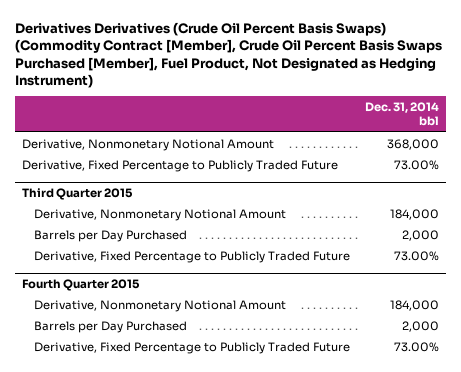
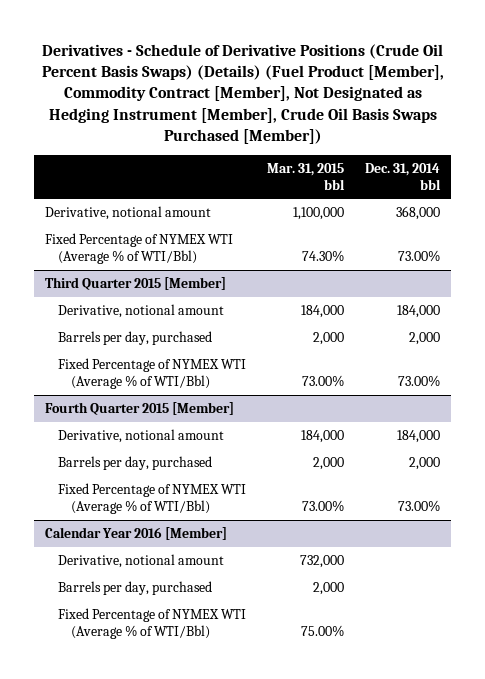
- Derivatives Derivatives (Crude Oil Percent Basis Swaps) (Commodity Contract [Member], Crude Oil Percent Basis Swaps Purchased [Member], Fuel Product, Not Designated as Hedging Instrument)
+ Derivatives - Schedule of Derivative Positions (Crude Oil Percent Basis Swaps) (Details) (Fuel Product [Member], Commodity Contract [Member], Not Designated as Hedging Instrument [Member], Crude Oil Basis Swaps Purchased [Member])
- | Dec. 31, 2014 bbl
+ | Mar. 31, 2015 bbl | Dec. 31, 2014 bbl
- Derivative, Nonmonetary Notional Amount | 368,000
- Derivative, Fixed Percentage to Publicly Traded Future | 73.00%
- Third Quarter 2015
- Derivative, Nonmonetary Notional Amount | 184,000
- Barrels per Day Purchased | 2,000
- Derivative, Fixed Percentage to Publicly Traded Future | 73.00%
- Fourth Quarter 2015
- Derivative, Nonmonetary Notional Amount | 184,000
- Barrels per Day Purchased | 2,000
- Derivative, Fixed Percentage to Publicly Traded Future | 73.00%
+ Derivative, notional amount | 1,100,000 | 368,000
+ Fixed Percentage of NYMEX WTI (Average % of WTI/Bbl) | 74.30% | 73.00%
+ Third Quarter 2015 [Member]
+ Derivative, notional amount | 184,000 | 184,000
+ Barrels per day, purchased | 2,000 | 2,000
+ Fixed Percentage of NYMEX WTI (Average % of WTI/Bbl) | 73.00% | 73.00%
+ Fourth Quarter 2015 [Member]
+ Derivative, notional amount | 184,000 | 184,000
+ Barrels per day, purchased | 2,000 | 2,000
+ Fixed Percentage of NYMEX WTI (Average % of WTI/Bbl) | 73.00% | 73.00%
+ Calendar Year 2016 [Member]
+ Derivative, notional amount | 732,000 |
+ Barrels per day, purchased | 2,000 |
+ Fixed Percentage of NYMEX WTI (Average % of WTI/Bbl) | 75.00% |

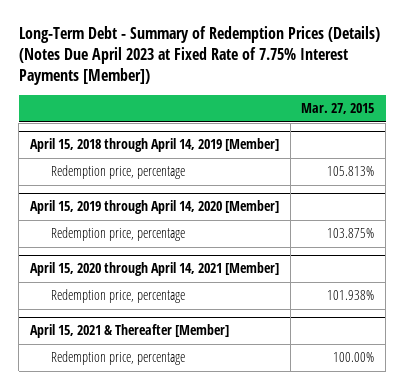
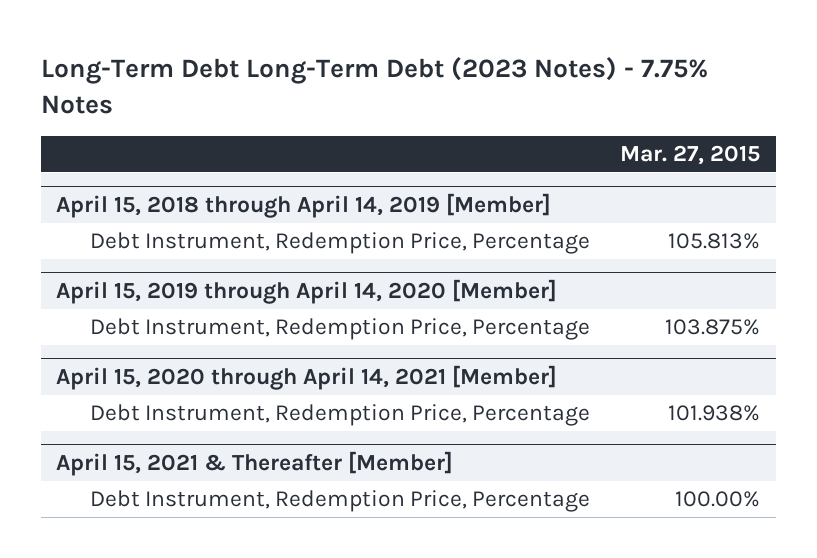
- Long-Term Debt - Summary of Redemption Prices (Details) (Notes Due April 2023 at Fixed Rate of 7.75% Interest Payments [Member])
+ Long-Term Debt Long-Term Debt (2023 Notes) - 7.75% Notes
@ April 15, 2018 through April 14, 2019 [Member]
- Redemption price, percentage | 105.813%
+ Debt Instrument, Redemption Price, Percentage | 105.813%
@ April 15, 2019 through April 14, 2020 [Member]
- Redemption price, percentage | 103.875%
+ Debt Instrument, Redemption Price, Percentage | 103.875%
@ April 15, 2020 through April 14, 2021 [Member]
- Redemption price, percentage | 101.938%
+ Debt Instrument, Redemption Price, Percentage | 101.938%
@ April 15, 2021 & Thereafter [Member]
- Redemption price, percentage | 100.00%
+ Debt Instrument, Redemption Price, Percentage | 100.00%

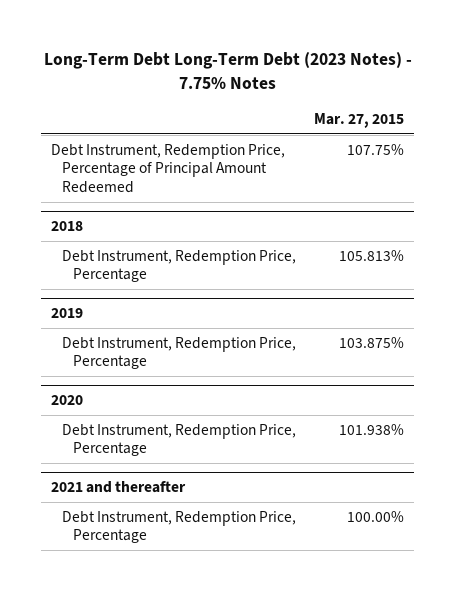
- April 15, 2018 through April 14, 2019 [Member]
+ Debt Instrument, Redemption Price, Percentage of Principal Amount Redeemed | 107.75%
+ 2018
- April 15, 2019 through April 14, 2020 [Member]
+ 2019
- April 15, 2020 through April 14, 2021 [Member]
+ 2020
- April 15, 2021 & Thereafter [Member]
+ 2021 and thereafter

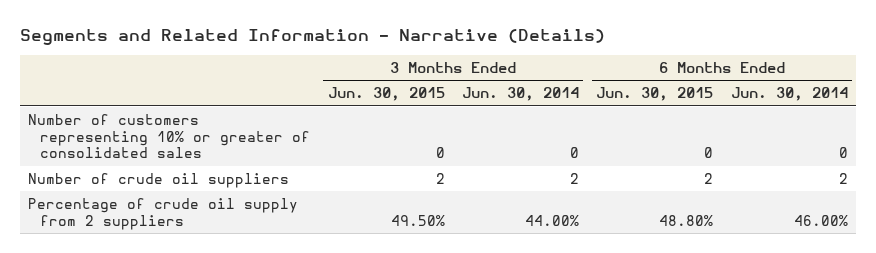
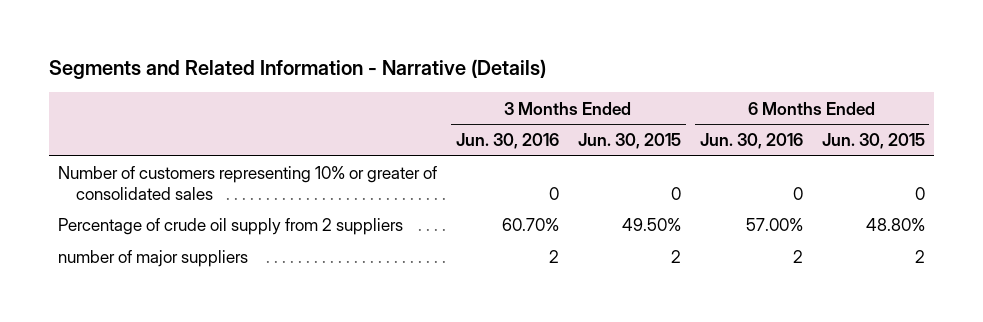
- | 3 Months Ended Jun. 30, 2015 | 3 Months Ended Jun. 30, 2014 | 6 Months Ended Jun. 30, 2015 | 6 Months Ended Jun. 30, 2014
+ | 3 Months Ended Jun. 30, 2016 | 3 Months Ended Jun. 30, 2015 | 6 Months Ended Jun. 30, 2016 | 6 Months Ended Jun. 30, 2015
- Number of crude oil suppliers | 2 | 2 | 2 | 2
+ number of major suppliers | 2 | 2 | 2 | 2

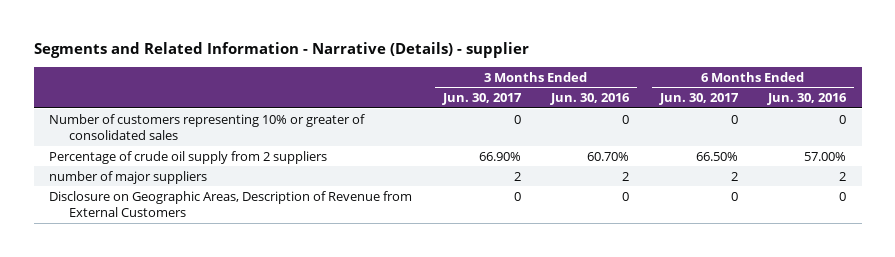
- Segments and Related Information - Narrative (Details)
+ Segments and Related Information - Narrative (Details) - supplier
- | 3 Months Ended Jun. 30, 2016 | 3 Months Ended Jun. 30, 2015 | 6 Months Ended Jun. 30, 2016 | 6 Months Ended Jun. 30, 2015
+ | 3 Months Ended Jun. 30, 2017 | 3 Months Ended Jun. 30, 2016 | 6 Months Ended Jun. 30, 2017 | 6 Months Ended Jun. 30, 2016
+ Disclosure on Geographic Areas, Description of Revenue from External Customers | 0 | 0 | 0 | 0

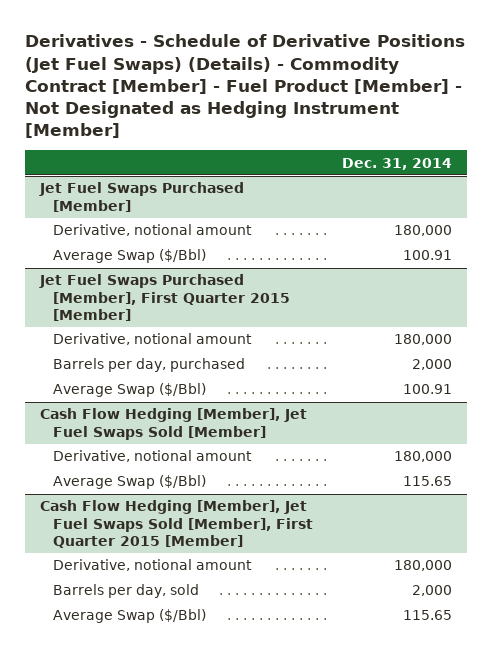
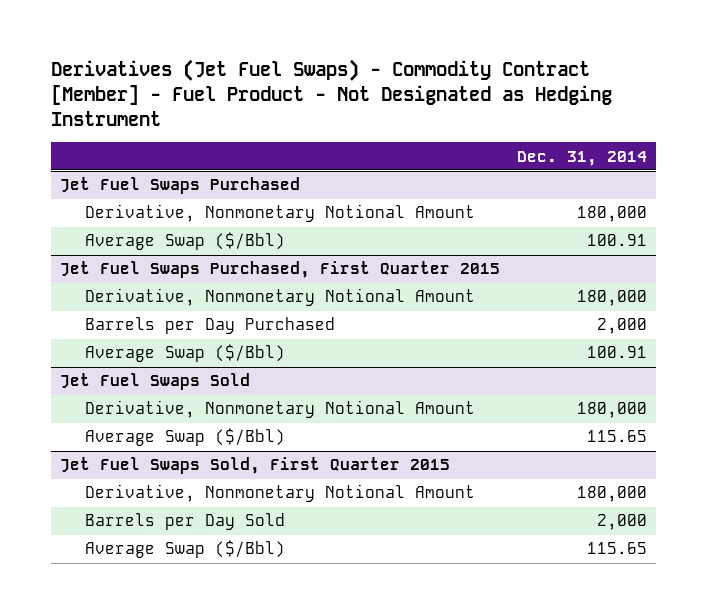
- Derivatives - Schedule of Derivative Positions (Jet Fuel Swaps) (Details) - Commodity Contract [Member] - Fuel Product [Member] - Not Designated as Hedging Instrument [Member]
+ Derivatives (Jet Fuel Swaps) - Commodity Contract [Member] - Fuel Product - Not Designated as Hedging Instrument
- Jet Fuel Swaps Purchased [Member]
- Derivative, notional amount | 180,000
+ Jet Fuel Swaps Purchased
+ Derivative, Nonmonetary Notional Amount | 180,000
- Jet Fuel Swaps Purchased [Member], First Quarter 2015 [Member]
- Derivative, notional amount | 180,000
- Barrels per day, purchased | 2,000
+ Jet Fuel Swaps Purchased, First Quarter 2015
+ Derivative, Nonmonetary Notional Amount | 180,000
+ Barrels per Day Purchased | 2,000
- Cash Flow Hedging [Member], Jet Fuel Swaps Sold [Member]
- Derivative, notional amount | 180,000
+ Jet Fuel Swaps Sold
+ Derivative, Nonmonetary Notional Amount | 180,000
- Cash Flow Hedging [Member], Jet Fuel Swaps Sold [Member], First Quarter 2015 [Member]
- Derivative, notional amount | 180,000
- Barrels per day, sold | 2,000
+ Jet Fuel Swaps Sold, First Quarter 2015
+ Derivative, Nonmonetary Notional Amount | 180,000
+ Barrels per Day Sold | 2,000

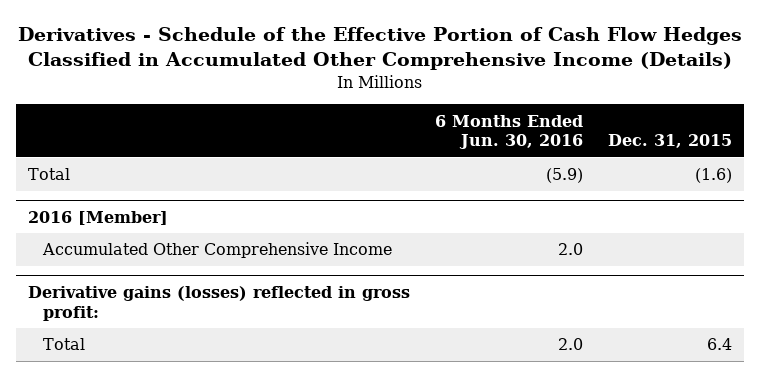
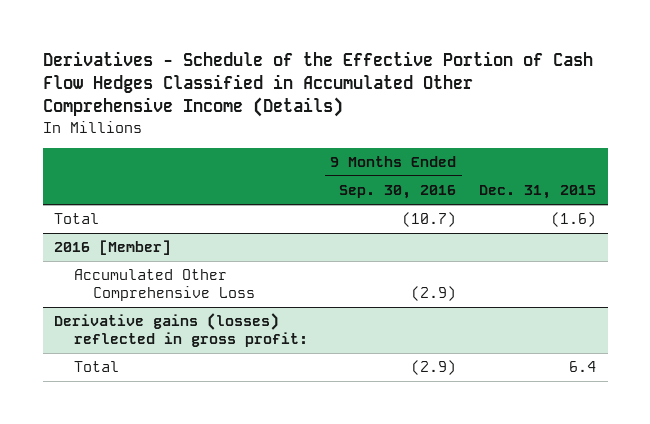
- | 6 Months Ended Jun. 30, 2016 | Dec. 31, 2015
+ | 9 Months Ended Sep. 30, 2016 | Dec. 31, 2015
@ 2016 [Member]
- Accumulated Other Comprehensive Income | 2.0 |
+ Accumulated Other Comprehensive Loss | (2.9) |

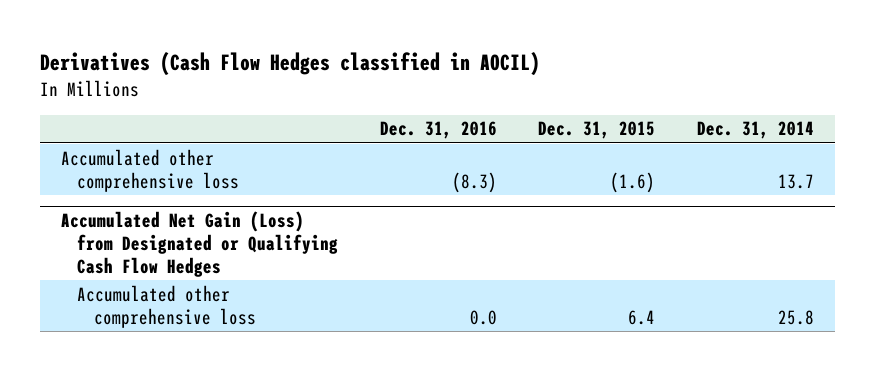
- Derivatives - Schedule of the Effective Portion of Cash Flow Hedges Classified in Accumulated Other Comprehensive Income (Details)
+ Derivatives (Cash Flow Hedges classified in AOCIL)
- | 9 Months Ended Sep. 30, 2016 | Dec. 31, 2015
+ | Dec. 31, 2016 | Dec. 31, 2015 | Dec. 31, 2014
- Total | (10.7) | (1.6)
- 2016 [Member]
- Accumulated Other Comprehensive Loss | (2.9) |
- Derivative gains (losses) reflected in gross profit:
- Total | (2.9) | 6.4
+ Accumulated other comprehensive loss | (8.3) | (1.6) | 13.7
+ Accumulated Net Gain (Loss) from Designated or Qualifying Cash Flow Hedges
+ Accumulated other comprehensive loss | 0.0 | 6.4 | 25.8

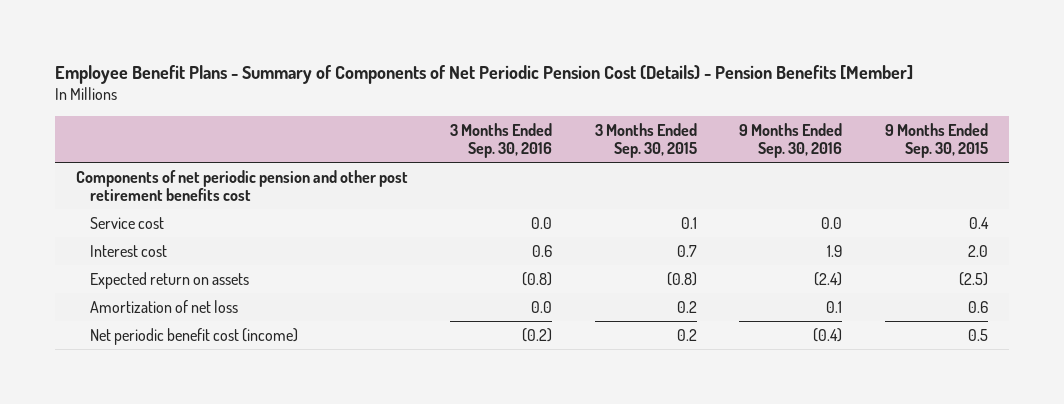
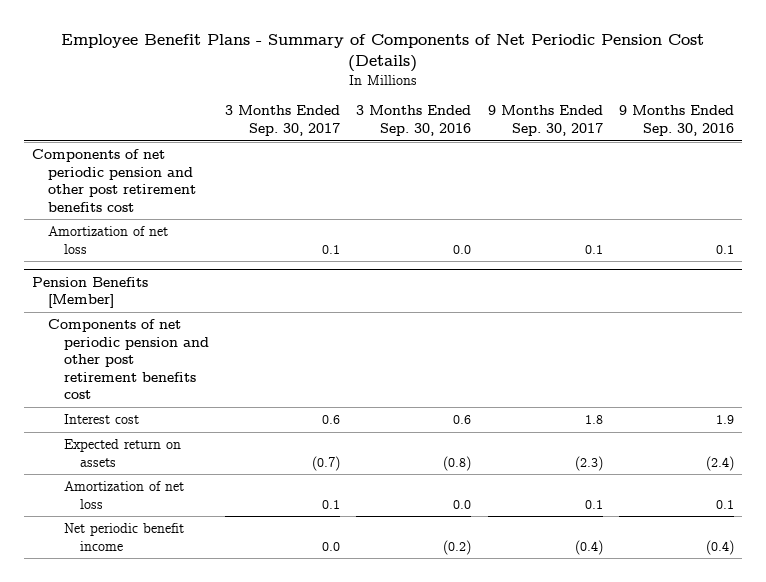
- Employee Benefit Plans - Summary of Components of Net Periodic Pension Cost (Details) - Pension Benefits [Member]
+ Employee Benefit Plans - Summary of Components of Net Periodic Pension Cost (Details)
- | 3 Months Ended Sep. 30, 2016 | 3 Months Ended Sep. 30, 2015 | 9 Months Ended Sep. 30, 2016 | 9 Months Ended Sep. 30, 2015
+ | 3 Months Ended Sep. 30, 2017 | 3 Months Ended Sep. 30, 2016 | 9 Months Ended Sep. 30, 2017 | 9 Months Ended Sep. 30, 2016
- Service cost | 0.0 | 0.1 | 0.0 | 0.4
+ Amortization of net loss | 0.1 | 0.0 | 0.1 | 0.1
+ Pension Benefits [Member]
+ Components of net periodic pension and other post retirement benefits cost
- Net periodic benefit cost (income) | (0.2) | 0.2 | (0.4) | 0.5
+ Net periodic benefit income | 0.0 | (0.2) | (0.4) | (0.4)

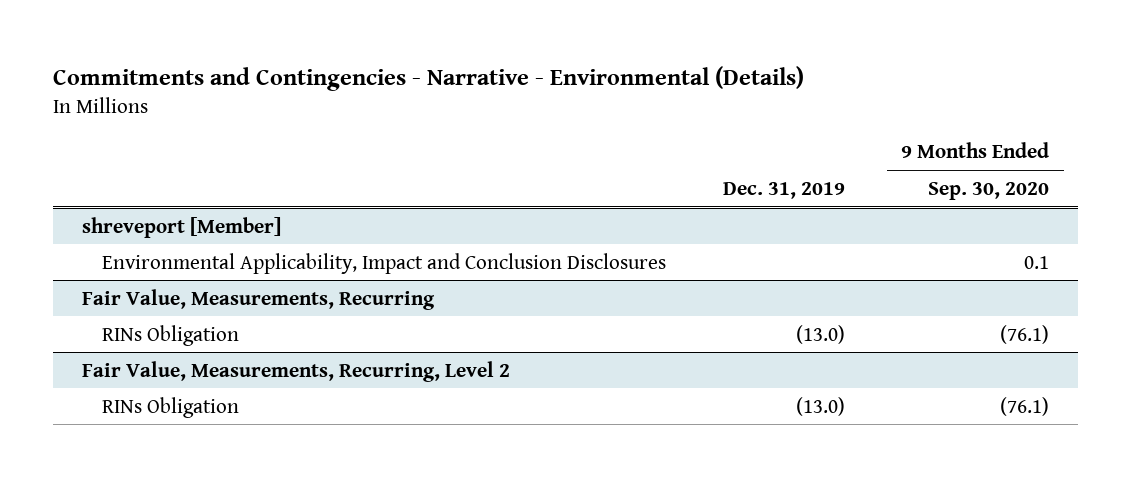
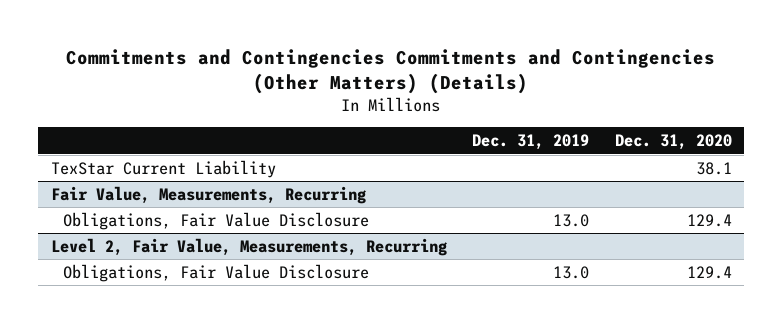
- Commitments and Contingencies - Narrative - Environmental (Details)
+ Commitments and Contingencies Commitments and Contingencies (Other Matters) (Details)
- | Dec. 31, 2019 | 9 Months Ended Sep. 30, 2020
+ | Dec. 31, 2019 | Dec. 31, 2020
- shreveport [Member]
- Environmental Applicability, Impact and Conclusion Disclosures | | 0.1
+ TexStar Current Liability | | 38.1
@ Fair Value, Measurements, Recurring
- RINs Obligation | (13.0) | (76.1)
- Fair Value, Measurements, Recurring, Level 2
- RINs Obligation | (13.0) | (76.1)
@ Fair Value, Measurements, Recurring
+ Obligations, Fair Value Disclosure | 13.0 | 129.4
+ Level 2, Fair Value, Measurements, Recurring
+ Obligations, Fair Value Disclosure | 13.0 | 129.4

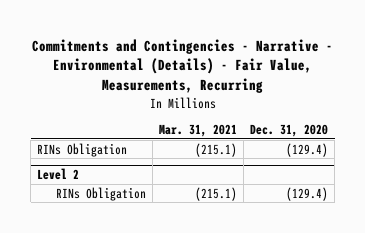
- Commitments and Contingencies Commitments and Contingencies (Other Matters) (Details)
+ Commitments and Contingencies - Narrative - Environmental (Details) - Fair Value, Measurements, Recurring
- | Dec. 31, 2019 | Dec. 31, 2020
+ | Mar. 31, 2021 | Dec. 31, 2020
- TexStar Current Liability | | 38.1
- Fair Value, Measurements, Recurring
- Obligations, Fair Value Disclosure | 13.0 | 129.4
- Level 2, Fair Value, Measurements, Recurring
- Obligations, Fair Value Disclosure | 13.0 | 129.4
+ RINs Obligation | (215.1) | (129.4)
+ Level 2
+ RINs Obligation | (215.1) | (129.4)

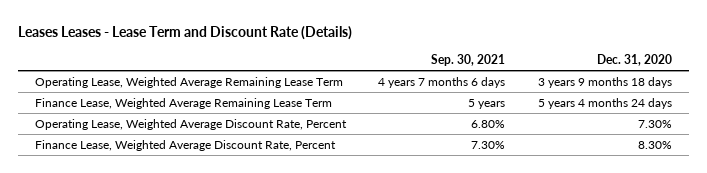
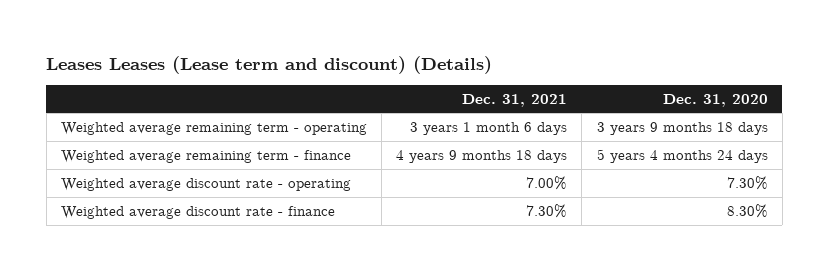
- Leases Leases - Lease Term and Discount Rate (Details)
+ Leases Leases (Lease term and discount) (Details)
- | Sep. 30, 2021 | Dec. 31, 2020
+ | Dec. 31, 2021 | Dec. 31, 2020
- Operating Lease, Weighted Average Remaining Lease Term | 4 years 7 months 6 days | 3 years 9 months 18 days
- Finance Lease, Weighted Average Remaining Lease Term | 5 years | 5 years 4 months 24 days
- Operating Lease, Weighted Average Discount Rate, Percent | 6.80% | 7.30%
- Finance Lease, Weighted Average Discount Rate, Percent | 7.30% | 8.30%
+ Weighted average remaining term - operating | 3 years 1 month 6 days | 3 years 9 months 18 days
+ Weighted average remaining term - finance | 4 years 9 months 18 days | 5 years 4 months 24 days
+ Weighted average discount rate - operating | 7.00% | 7.30%
+ Weighted average discount rate - finance | 7.30% | 8.30%

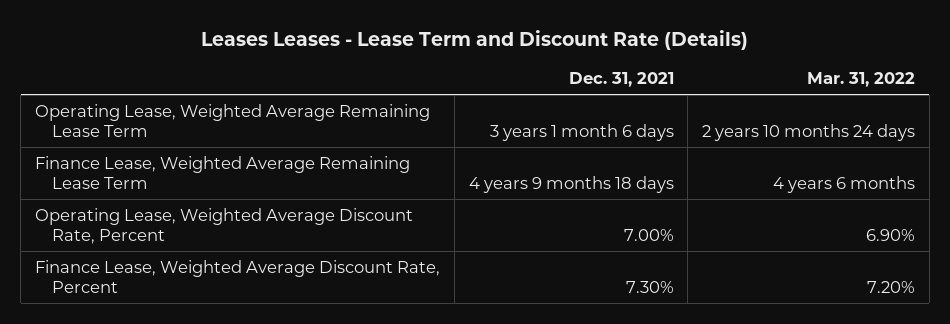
- Leases Leases (Lease term and discount) (Details)
+ Leases Leases - Lease Term and Discount Rate (Details)
- | Dec. 31, 2021 | Dec. 31, 2020
+ | Dec. 31, 2021 | Mar. 31, 2022
- Weighted average remaining term - operating | 3 years 1 month 6 days | 3 years 9 months 18 days
- Weighted average remaining term - finance | 4 years 9 months 18 days | 5 years 4 months 24 days
- Weighted average discount rate - operating | 7.00% | 7.30%
- Weighted average discount rate - finance | 7.30% | 8.30%
+ Operating Lease, Weighted Average Remaining Lease Term | 3 years 1 month 6 days | 2 years 10 months 24 days
+ Finance Lease, Weighted Average Remaining Lease Term | 4 years 9 months 18 days | 4 years 6 months
+ Operating Lease, Weighted Average Discount Rate, Percent | 7.00% | 6.90%
+ Finance Lease, Weighted Average Discount Rate, Percent | 7.30% | 7.20%

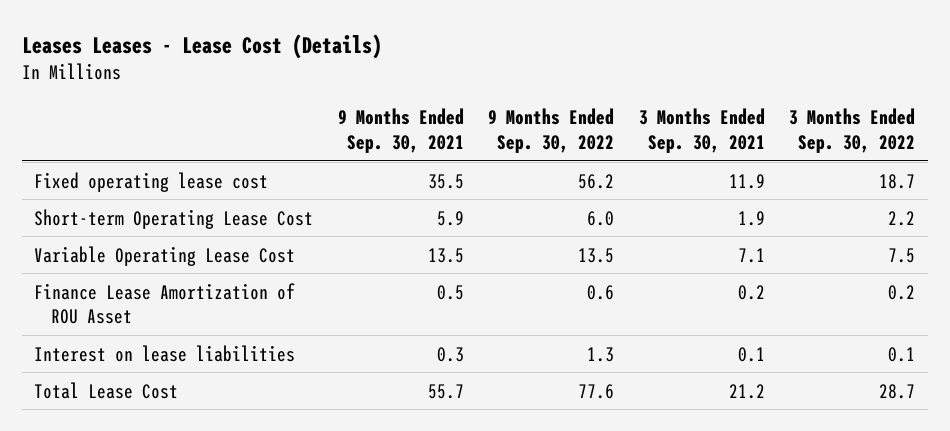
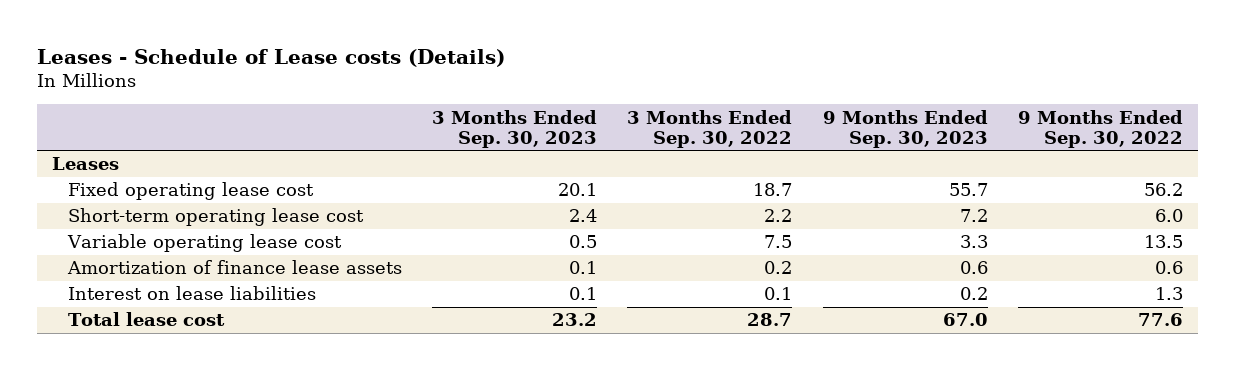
- Leases Leases - Lease Cost (Details)
+ Leases - Schedule of Lease costs (Details)
- | 9 Months Ended Sep. 30, 2021 | 9 Months Ended Sep. 30, 2022 | 3 Months Ended Sep. 30, 2021 | 3 Months Ended Sep. 30, 2022
+ | 3 Months Ended Sep. 30, 2023 | 3 Months Ended Sep. 30, 2022 | 9 Months Ended Sep. 30, 2023 | 9 Months Ended Sep. 30, 2022
+ Leases
- Short-term Operating Lease Cost | 5.9 | 6.0 | 1.9 | 2.2
- Variable Operating Lease Cost | 13.5 | 13.5 | 7.1 | 7.5
- Finance Lease Amortization of ROU Asset | 0.5 | 0.6 | 0.2 | 0.2
+ Short-term operating lease cost | 2.4 | 2.2 | 7.2 | 6.0
+ Variable operating lease cost | 0.5 | 7.5 | 3.3 | 13.5
+ Amortization of finance lease assets | 0.1 | 0.2 | 0.6 | 0.6
- Total Lease Cost | 55.7 | 77.6 | 21.2 | 28.7
+ Total lease cost | 23.2 | 28.7 | 67.0 | 77.6

